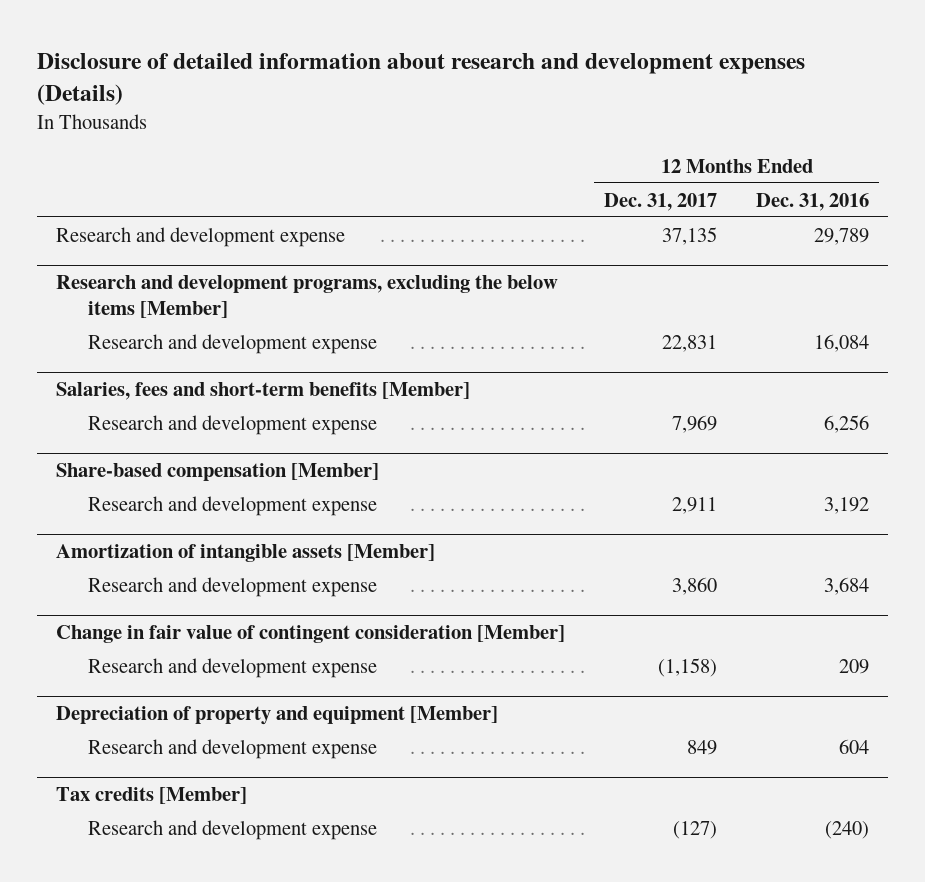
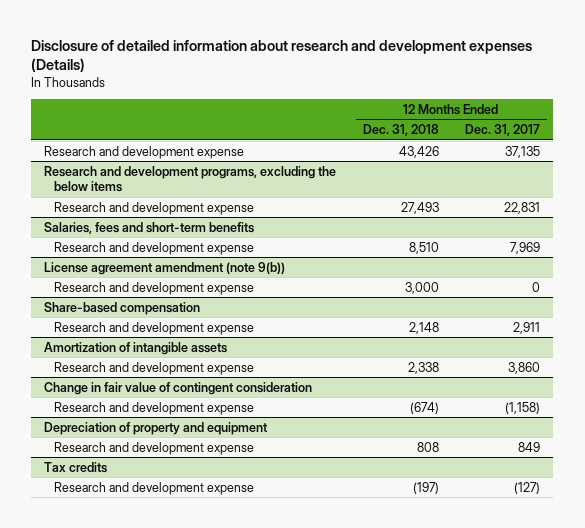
- | 12 Months Ended Dec. 31, 2017 | 12 Months Ended Dec. 31, 2016
+ | 12 Months Ended Dec. 31, 2018 | 12 Months Ended Dec. 31, 2017
- Research and development programs, excluding the below items [Member]
+ Research and development programs, excluding the below items
- Salaries, fees and short-term benefits [Member]
+ Salaries, fees and short-term benefits
- Share-based compensation [Member]
+ License agreement amendment (note 9(b))
+ Research and development expense | 3,000 | 0
+ Share-based compensation
- Amortization of intangible assets [Member]
+ Amortization of intangible assets
- Change in fair value of contingent consideration [Member]
+ Change in fair value of contingent consideration
- Depreciation of property and equipment [Member]
+ Depreciation of property and equipment
- Tax credits [Member]
+ Tax credits

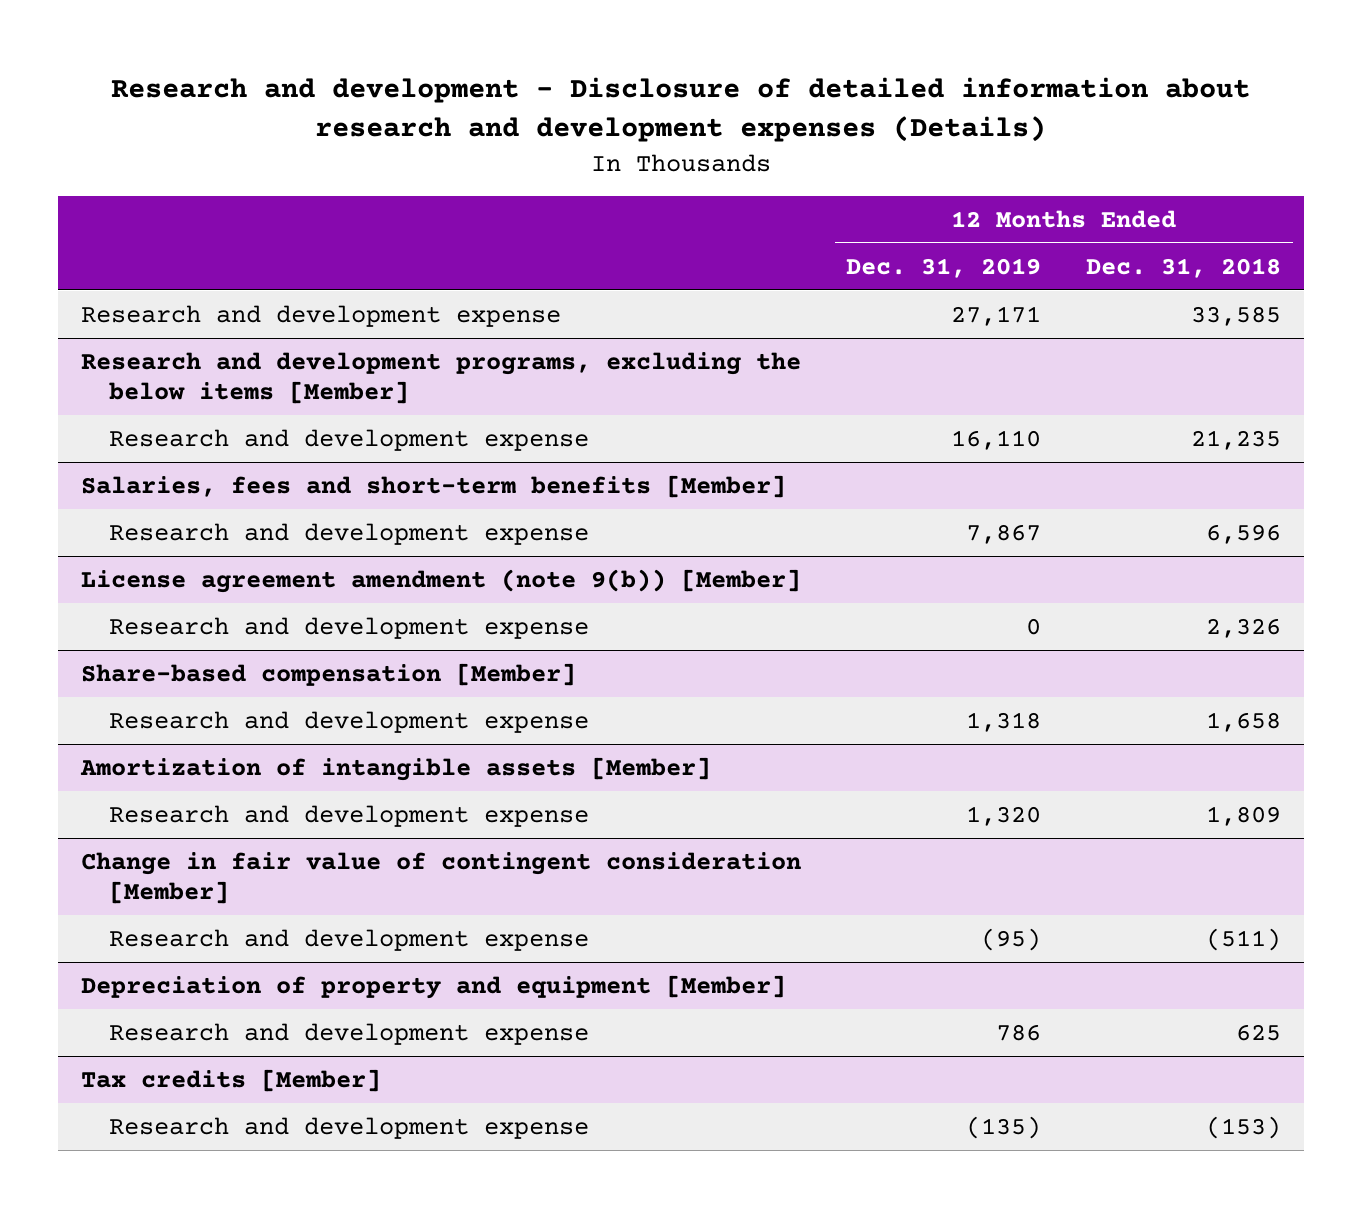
- Disclosure of detailed information about research and development expenses (Details)
+ Research and development - Disclosure of detailed information about research and development expenses (Details)
- | 12 Months Ended Dec. 31, 2018 | 12 Months Ended Dec. 31, 2017
+ | 12 Months Ended Dec. 31, 2019 | 12 Months Ended Dec. 31, 2018
- Research and development expense | 43,426 | 37,135
- Research and development programs, excluding the below items
- Research and development expense | 27,493 | 22,831
- Salaries, fees and short-term benefits
- Research and development expense | 8,510 | 7,969
- License agreement amendment (note 9(b))
- Research and development expense | 3,000 | 0
- Share-based compensation
- Research and development expense | 2,148 | 2,911
- Amortization of intangible assets
- Research and development expense | 2,338 | 3,860
- Change in fair value of contingent consideration
- Research and development expense | (674) | (1,158)
- Depreciation of property and equipment
- Research and development expense | 808 | 849
- Tax credits
- Research and development expense | (197) | (127)
+ Research and development expense | 27,171 | 33,585
+ Research and development programs, excluding the below items [Member]
+ Research and development expense | 16,110 | 21,235
+ Salaries, fees and short-term benefits [Member]
+ Research and development expense | 7,867 | 6,596
+ License agreement amendment (note 9(b)) [Member]
+ Research and development expense | 0 | 2,326
+ Share-based compensation [Member]
+ Research and development expense | 1,318 | 1,658
+ Amortization of intangible assets [Member]
+ Research and development expense | 1,320 | 1,809
+ Change in fair value of contingent consideration [Member]
+ Research and development expense | (95) | (511)
+ Depreciation of property and equipment [Member]
+ Research and development expense | 786 | 625
+ Tax credits [Member]
+ Research and development expense | (135) | (153)

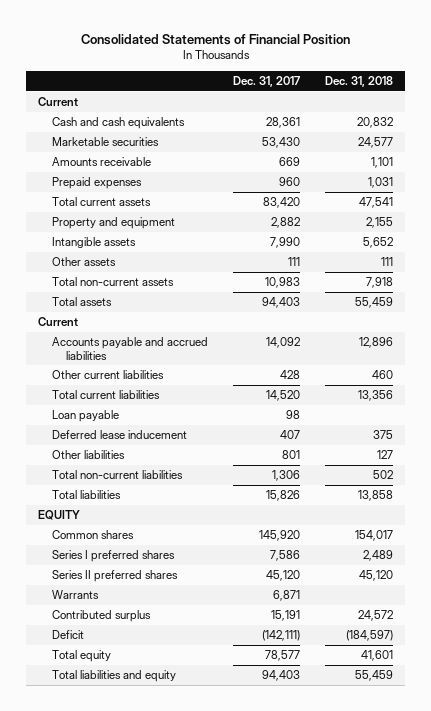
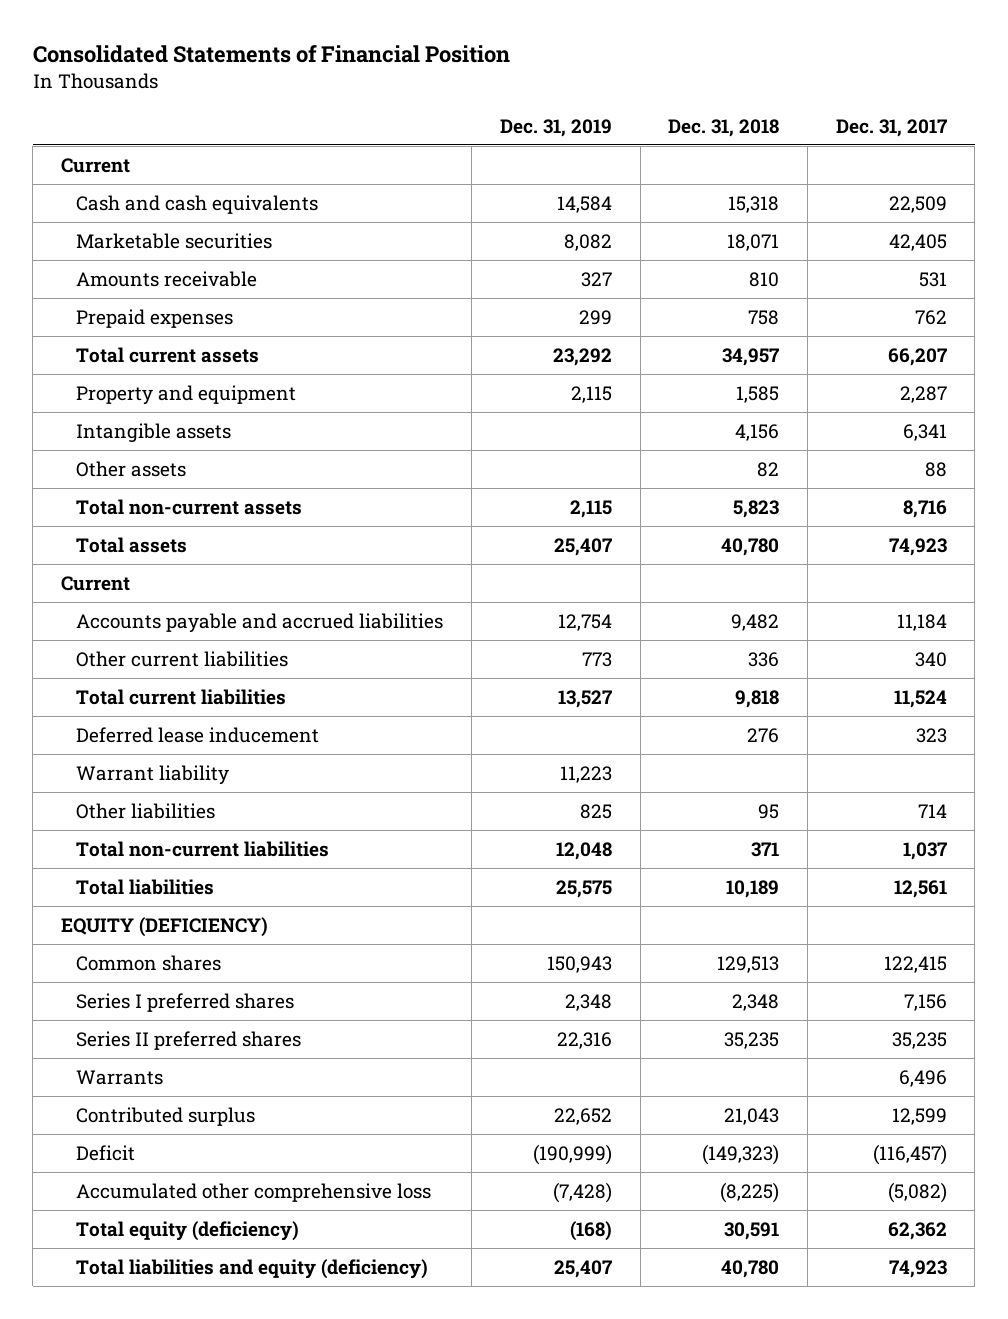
- | Dec. 31, 2017 | Dec. 31, 2018
+ | Dec. 31, 2019 | Dec. 31, 2018 | Dec. 31, 2017
- Cash and cash equivalents | 28,361 | 20,832
- Marketable securities | 53,430 | 24,577
- Amounts receivable | 669 | 1,101
- Prepaid expenses | 960 | 1,031
- Total current assets | 83,420 | 47,541
- Property and equipment | 2,882 | 2,155
- Intangible assets | 7,990 | 5,652
- Other assets | 111 | 111
- Total non-current assets | 10,983 | 7,918
- Total assets | 94,403 | 55,459
+ Cash and cash equivalents | 14,584 | 15,318 | 22,509
+ Marketable securities | 8,082 | 18,071 | 42,405
+ Amounts receivable | 327 | 810 | 531
+ Prepaid expenses | 299 | 758 | 762
+ Total current assets | 23,292 | 34,957 | 66,207
+ Property and equipment | 2,115 | 1,585 | 2,287
+ Intangible assets | | 4,156 | 6,341
+ Other assets | | 82 | 88
+ Total non-current assets | 2,115 | 5,823 | 8,716
+ Total assets | 25,407 | 40,780 | 74,923
- Accounts payable and accrued liabilities | 14,092 | 12,896
- Other current liabilities | 428 | 460
- Total current liabilities | 14,520 | 13,356
- Loan payable | 98 |
- Deferred lease inducement | 407 | 375
- Other liabilities | 801 | 127
- Total non-current liabilities | 1,306 | 502
- Total liabilities | 15,826 | 13,858
- EQUITY
- Common shares | 145,920 | 154,017
- Series I preferred shares | 7,586 | 2,489
- Series II preferred shares | 45,120 | 45,120
- Warrants | 6,871 |
- Contributed surplus | 15,191 | 24,572
- Deficit | (142,111) | (184,597)
- Total equity | 78,577 | 41,601
- Total liabilities and equity | 94,403 | 55,459
+ Accounts payable and accrued liabilities | 12,754 | 9,482 | 11,184
+ Other current liabilities | 773 | 336 | 340
+ Total current liabilities | 13,527 | 9,818 | 11,524
+ Deferred lease inducement | | 276 | 323
+ Warrant liability | 11,223 | |
+ Other liabilities | 825 | 95 | 714
+ Total non-current liabilities | 12,048 | 371 | 1,037
+ Total liabilities | 25,575 | 10,189 | 12,561
+ EQUITY (DEFICIENCY)
+ Common shares | 150,943 | 129,513 | 122,415
+ Series I preferred shares | 2,348 | 2,348 | 7,156
+ Series II preferred shares | 22,316 | 35,235 | 35,235
+ Warrants | | | 6,496
+ Contributed surplus | 22,652 | 21,043 | 12,599
+ Deficit | (190,999) | (149,323) | (116,457)
+ Accumulated other comprehensive loss | (7,428) | (8,225) | (5,082)
+ Total equity (deficiency) | (168) | 30,591 | 62,362
+ Total liabilities and equity (deficiency) | 25,407 | 40,780 | 74,923

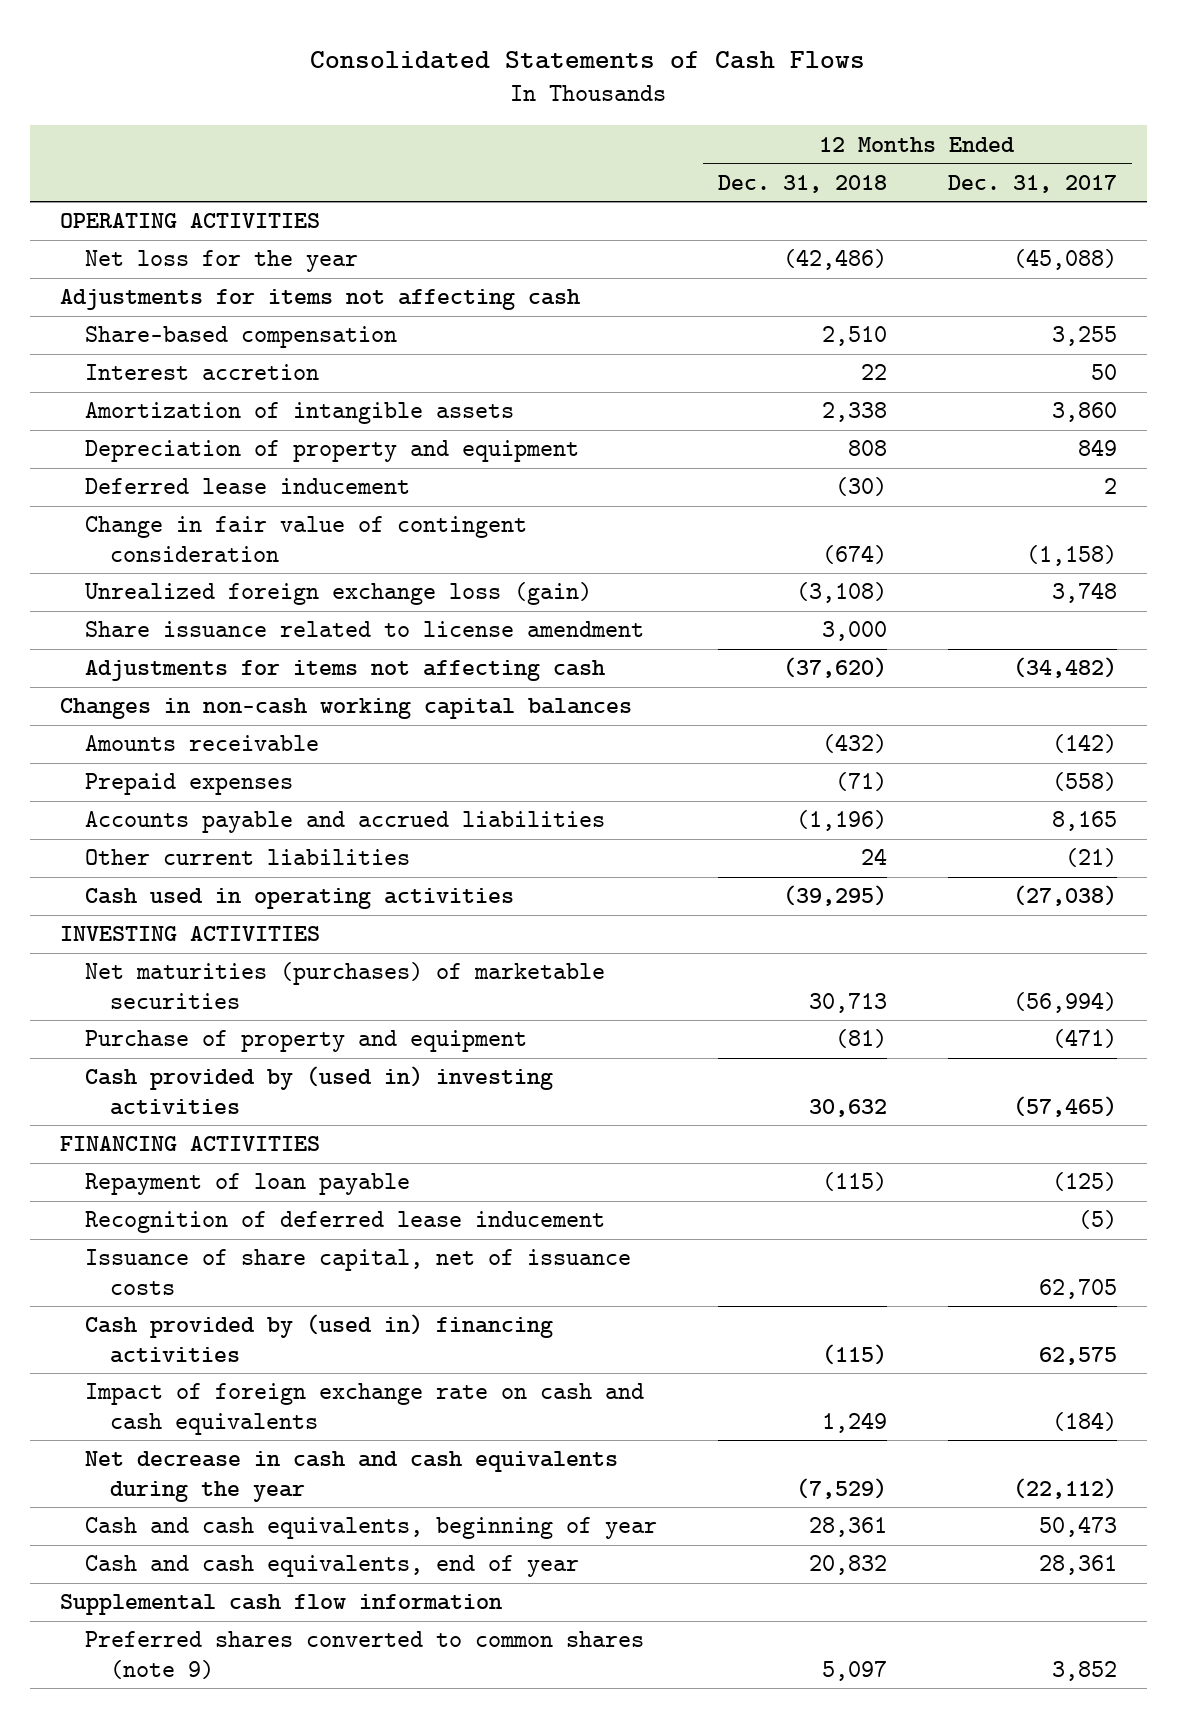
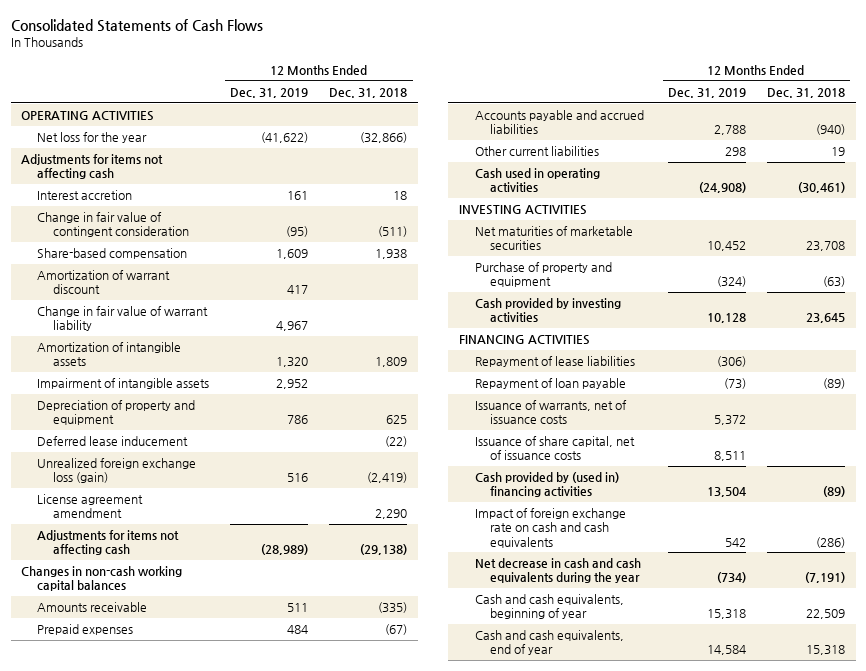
- | 12 Months Ended Dec. 31, 2018 | 12 Months Ended Dec. 31, 2017
+ | 12 Months Ended Dec. 31, 2019 | 12 Months Ended Dec. 31, 2018
- Net loss for the year | (42,486) | (45,088)
+ Net loss for the year | (41,622) | (32,866)
- Share-based compensation | 2,510 | 3,255
- Interest accretion | 22 | 50
- Amortization of intangible assets | 2,338 | 3,860
- Depreciation of property and equipment | 808 | 849
- Deferred lease inducement | (30) | 2
- Change in fair value of contingent consideration | (674) | (1,158)
- Unrealized foreign exchange loss (gain) | (3,108) | 3,748
- Share issuance related to license amendment | 3,000 |
- Adjustments for items not affecting cash | (37,620) | (34,482)
+ Interest accretion | 161 | 18
+ Change in fair value of contingent consideration | (95) | (511)
+ Share-based compensation | 1,609 | 1,938
+ Amortization of warrant discount | 417 |
+ Change in fair value of warrant liability | 4,967 |
+ Amortization of intangible assets | 1,320 | 1,809
+ Impairment of intangible assets | 2,952 |
+ Depreciation of property and equipment | 786 | 625
+ Deferred lease inducement | | (22)
+ Unrealized foreign exchange loss (gain) | 516 | (2,419)
+ License agreement amendment | | 2,290
+ Adjustments for items not affecting cash | (28,989) | (29,138)
- Amounts receivable | (432) | (142)
- Prepaid expenses | (71) | (558)
- Accounts payable and accrued liabilities | (1,196) | 8,165
- Other current liabilities | 24 | (21)
- Cash used in operating activities | (39,295) | (27,038)
+ Amounts receivable | 511 | (335)
+ Prepaid expenses | 484 | (67)
+ Accounts payable and accrued liabilities | 2,788 | (940)
+ Other current liabilities | 298 | 19
+ Cash used in operating activities | (24,908) | (30,461)
- Net maturities (purchases) of marketable securities | 30,713 | (56,994)
- Purchase of property and equipment | (81) | (471)
- Cash provided by (used in) investing activities | 30,632 | (57,465)
+ Net maturities of marketable securities | 10,452 | 23,708
+ Purchase of property and equipment | (324) | (63)
+ Cash provided by investing activities | 10,128 | 23,645
- Repayment of loan payable | (115) | (125)
- Recognition of deferred lease inducement | | (5)
+ Repayment of lease liabilities | (306) |
+ Repayment of loan payable | (73) | (89)
+ Issuance of warrants, net of issuance costs | 5,372 |
- Cash provided by (used in) financing activities | (115) | 62,575
- Impact of foreign exchange rate on cash and cash equivalents | 1,249 | (184)
- Net decrease in cash and cash equivalents during the year | (7,529) | (22,112)
- Cash and cash equivalents, beginning of year | 28,361 | 50,473
- Cash and cash equivalents, end of year | 20,832 | 28,361
- Supplemental cash flow information
- Preferred shares converted to common shares (note 9) | 5,097 | 3,852
+ Cash provided by (used in) financing activities | 13,504 | (89)
+ Impact of foreign exchange rate on cash and cash equivalents | 542 | (286)
+ Net decrease in cash and cash equivalents during the year | (734) | (7,191)
+ Cash and cash equivalents, beginning of year | 15,318 | 22,509
+ Cash and cash equivalents, end of year | 14,584 | 15,318

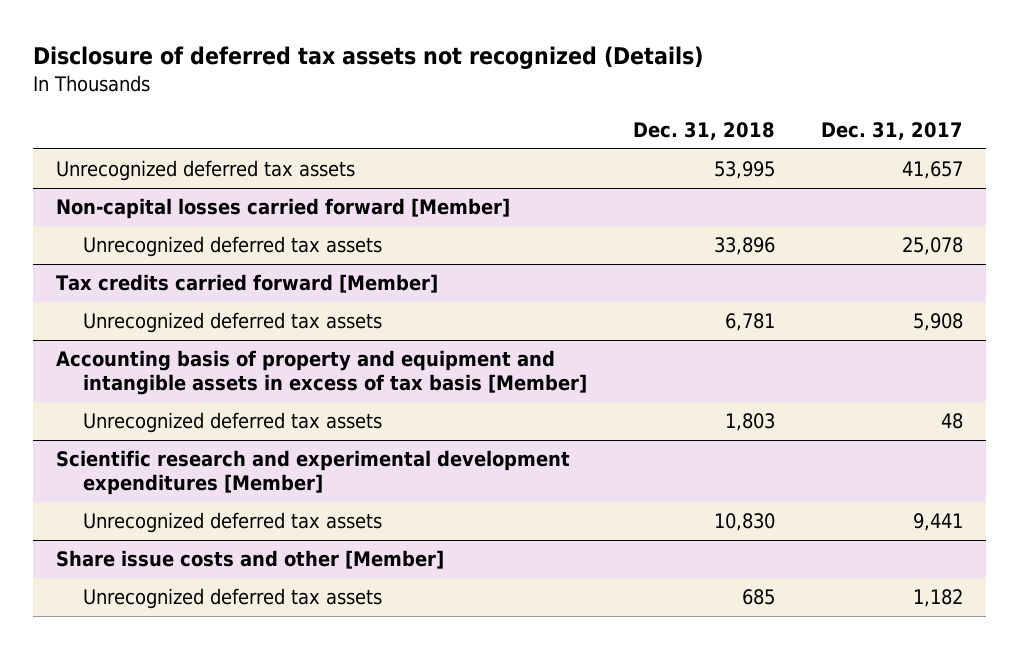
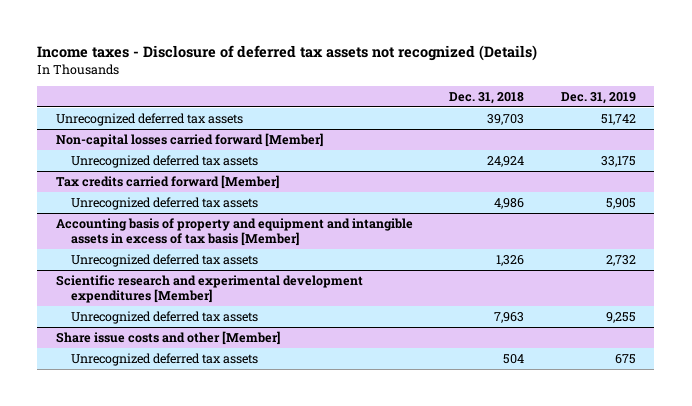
- Disclosure of deferred tax assets not recognized (Details)
+ Income taxes - Disclosure of deferred tax assets not recognized (Details)
- | Dec. 31, 2018 | Dec. 31, 2017
+ | Dec. 31, 2018 | Dec. 31, 2019
- Unrecognized deferred tax assets | 53,995 | 41,657
+ Unrecognized deferred tax assets | 39,703 | 51,742
@ Non-capital losses carried forward [Member]
- Unrecognized deferred tax assets | 33,896 | 25,078
+ Unrecognized deferred tax assets | 24,924 | 33,175
@ Tax credits carried forward [Member]
- Unrecognized deferred tax assets | 6,781 | 5,908
+ Unrecognized deferred tax assets | 4,986 | 5,905
@ Accounting basis of property and equipment and intangible assets in excess of tax basis [Member]
- Unrecognized deferred tax assets | 1,803 | 48
+ Unrecognized deferred tax assets | 1,326 | 2,732
@ Scientific research and experimental development expenditures [Member]
- Unrecognized deferred tax assets | 10,830 | 9,441
+ Unrecognized deferred tax assets | 7,963 | 9,255
@ Share issue costs and other [Member]
- Unrecognized deferred tax assets | 685 | 1,182
+ Unrecognized deferred tax assets | 504 | 675

